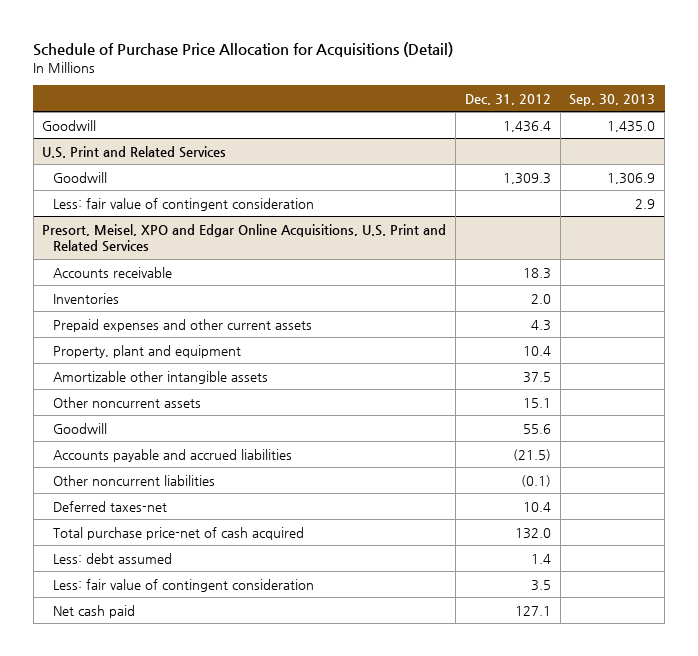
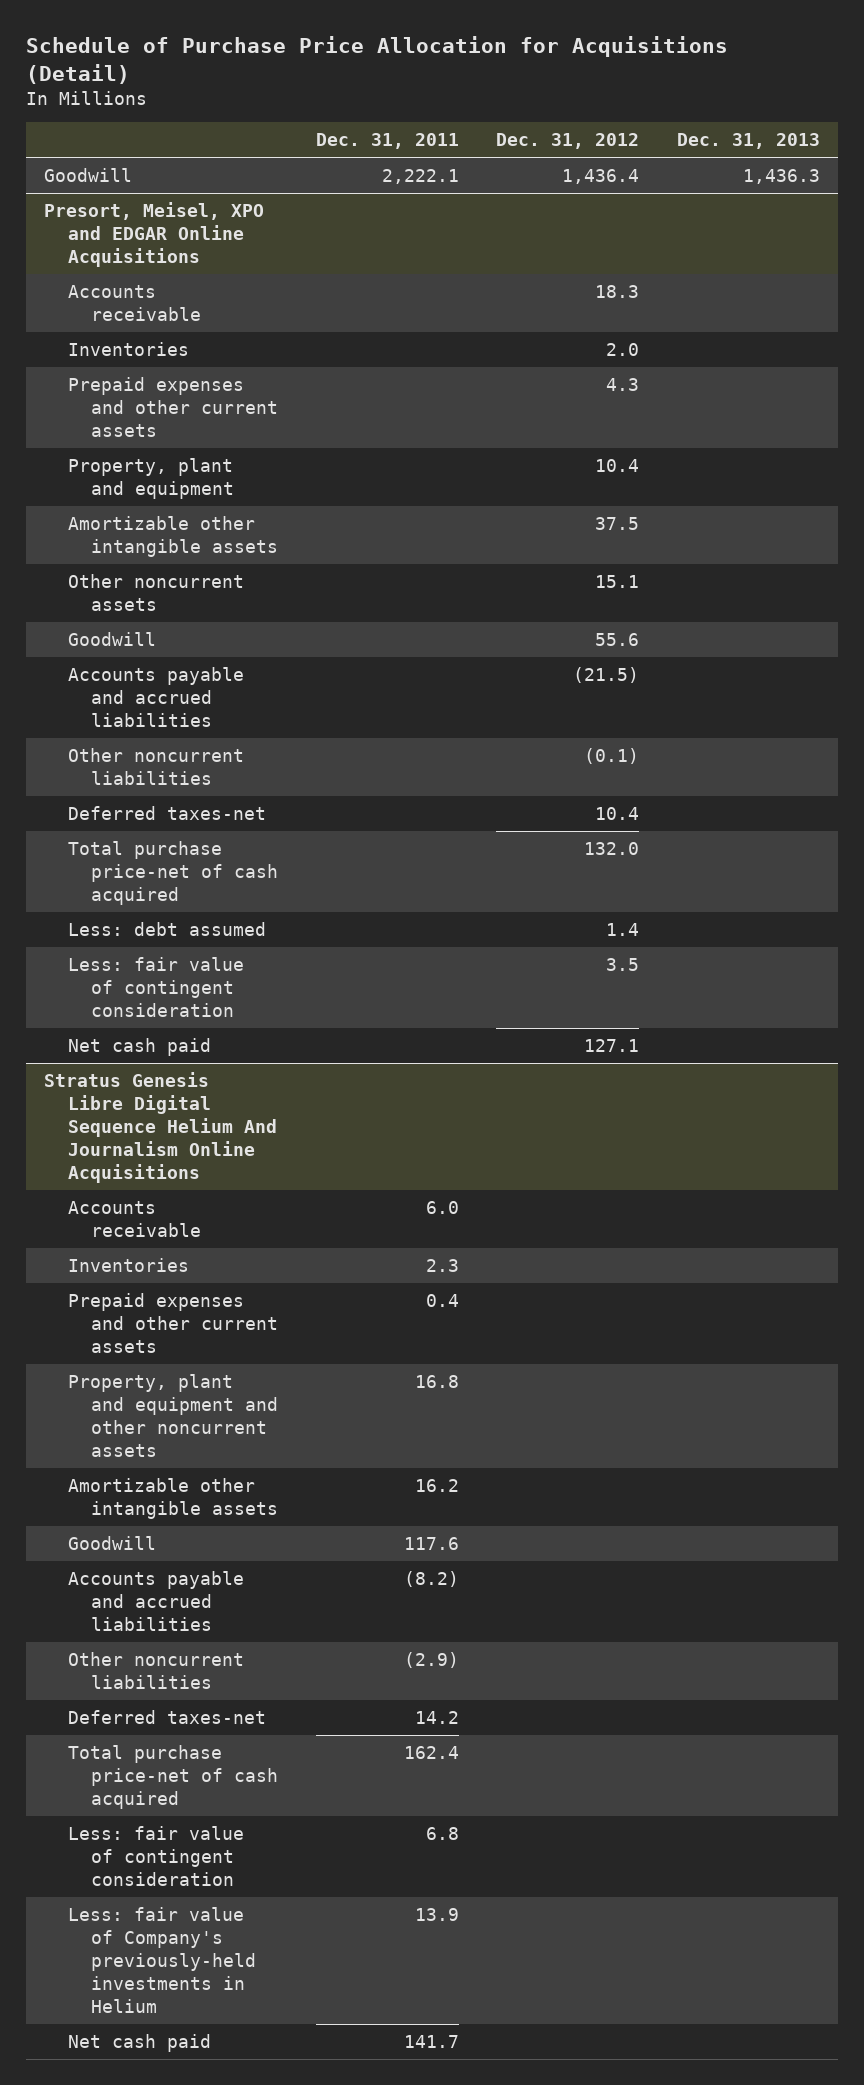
- | Dec. 31, 2012 | Sep. 30, 2013
+ | Dec. 31, 2011 | Dec. 31, 2012 | Dec. 31, 2013
- U.S. Print and Related Services
- Goodwill | 1,309.3 | 1,306.9
- Less: fair value of contingent consideration | | 2.9
- Presort, Meisel, XPO and Edgar Online Acquisitions, U.S. Print and Related Services
+ Presort, Meisel, XPO and EDGAR Online Acquisitions
+ Stratus Genesis Libre Digital Sequence Helium And Journalism Online Acquisitions
+ Accounts receivable | 6.0 | |
+ Inventories | 2.3 | |
+ Prepaid expenses and other current assets | 0.4 | |
+ Property, plant and equipment and other noncurrent assets | 16.8 | |
+ Amortizable other intangible assets | 16.2 | |
+ Goodwill | 117.6 | |
+ Accounts payable and accrued liabilities | (8.2) | |
+ Other noncurrent liabilities | (2.9) | |
+ Deferred taxes-net | 14.2 | |
+ Total purchase price-net of cash acquired | 162.4 | |
+ Less: fair value of contingent consideration | 6.8 | |
+ Less: fair value of Company's previously-held investments in Helium | 13.9 | |
+ Net cash paid | 141.7 | |

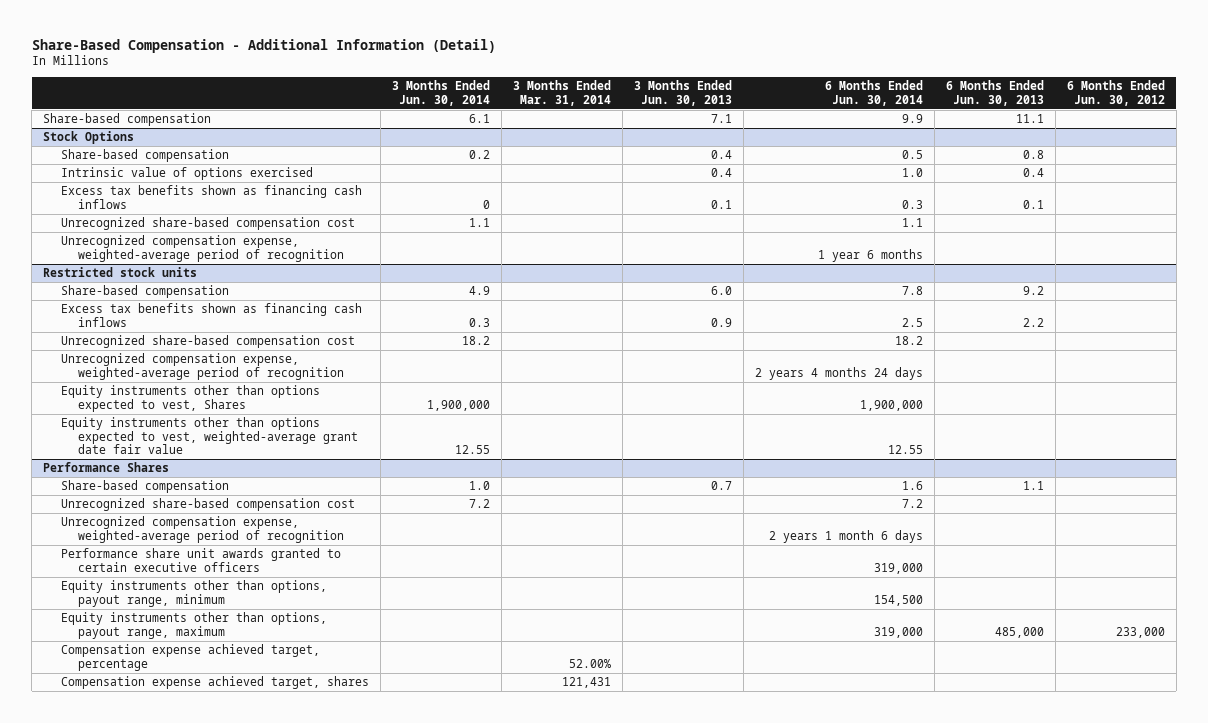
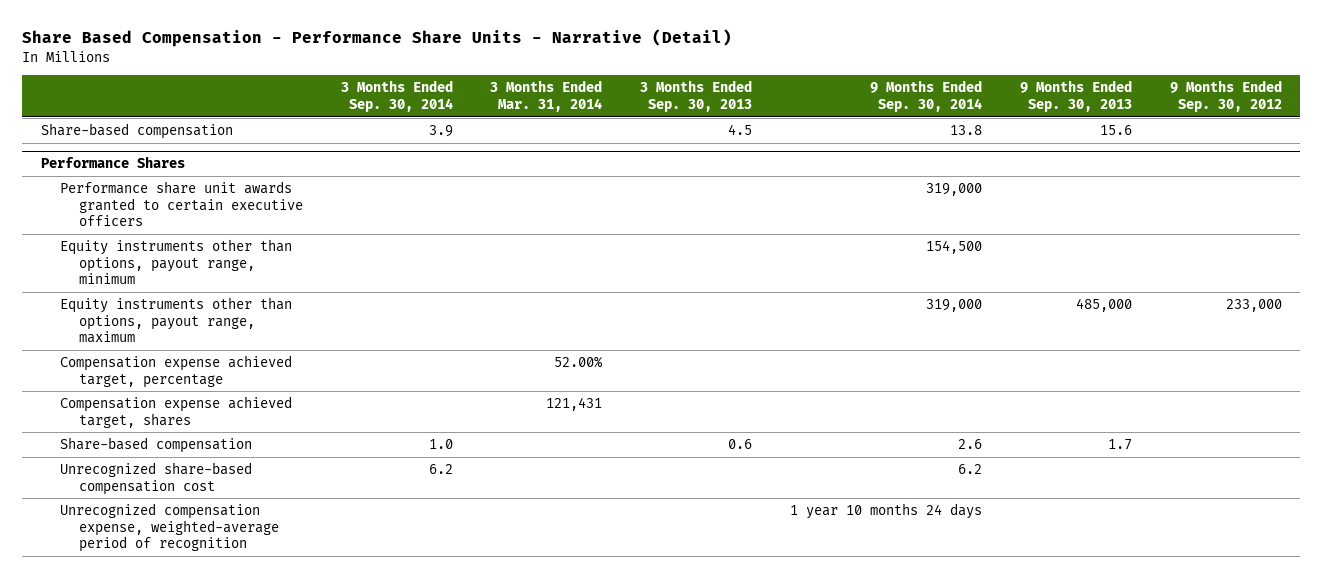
- Share-Based Compensation - Additional Information (Detail)
+ Share Based Compensation - Performance Share Units - Narrative (Detail)
- | 3 Months Ended Jun. 30, 2014 | 3 Months Ended Mar. 31, 2014 | 3 Months Ended Jun. 30, 2013 | 6 Months Ended Jun. 30, 2014 | 6 Months Ended Jun. 30, 2013 | 6 Months Ended Jun. 30, 2012
+ | 3 Months Ended Sep. 30, 2014 | 3 Months Ended Mar. 31, 2014 | 3 Months Ended Sep. 30, 2013 | 9 Months Ended Sep. 30, 2014 | 9 Months Ended Sep. 30, 2013 | 9 Months Ended Sep. 30, 2012
- Stock Options
- Share-based compensation | 0.2 | | 0.4 | 0.5 | 0.8 |
- Intrinsic value of options exercised | | | 0.4 | 1.0 | 0.4 |
- Excess tax benefits shown as financing cash inflows | 0 | | 0.1 | 0.3 | 0.1 |
- Unrecognized share-based compensation cost | 1.1 | | | 1.1 | |
- Unrecognized compensation expense, weighted-average period of recognition | | | | 1 year 6 months | |
- Restricted stock units
- Share-based compensation | 4.9 | | 6.0 | 7.8 | 9.2 |
- Excess tax benefits shown as financing cash inflows | 0.3 | | 0.9 | 2.5 | 2.2 |
- Unrecognized share-based compensation cost | 18.2 | | | 18.2 | |
- Unrecognized compensation expense, weighted-average period of recognition | | | | 2 years 4 months 24 days | |
- Equity instruments other than options expected to vest, Shares | 1,900,000 | | | 1,900,000 | |
- Equity instruments other than options expected to vest, weighted-average grant date fair value | 12.55 | | | 12.55 | |
@ Performance Shares
moved down: Share-based compensation | 1.0 | | 0.6 | 2.6 | 1.7 |
moved down: Unrecognized share-based compensation cost | 6.2 | | | 6.2 | |
moved down: Unrecognized compensation expense, weighted-average period of recognition | | | | 1 year 10 months 24 days | |

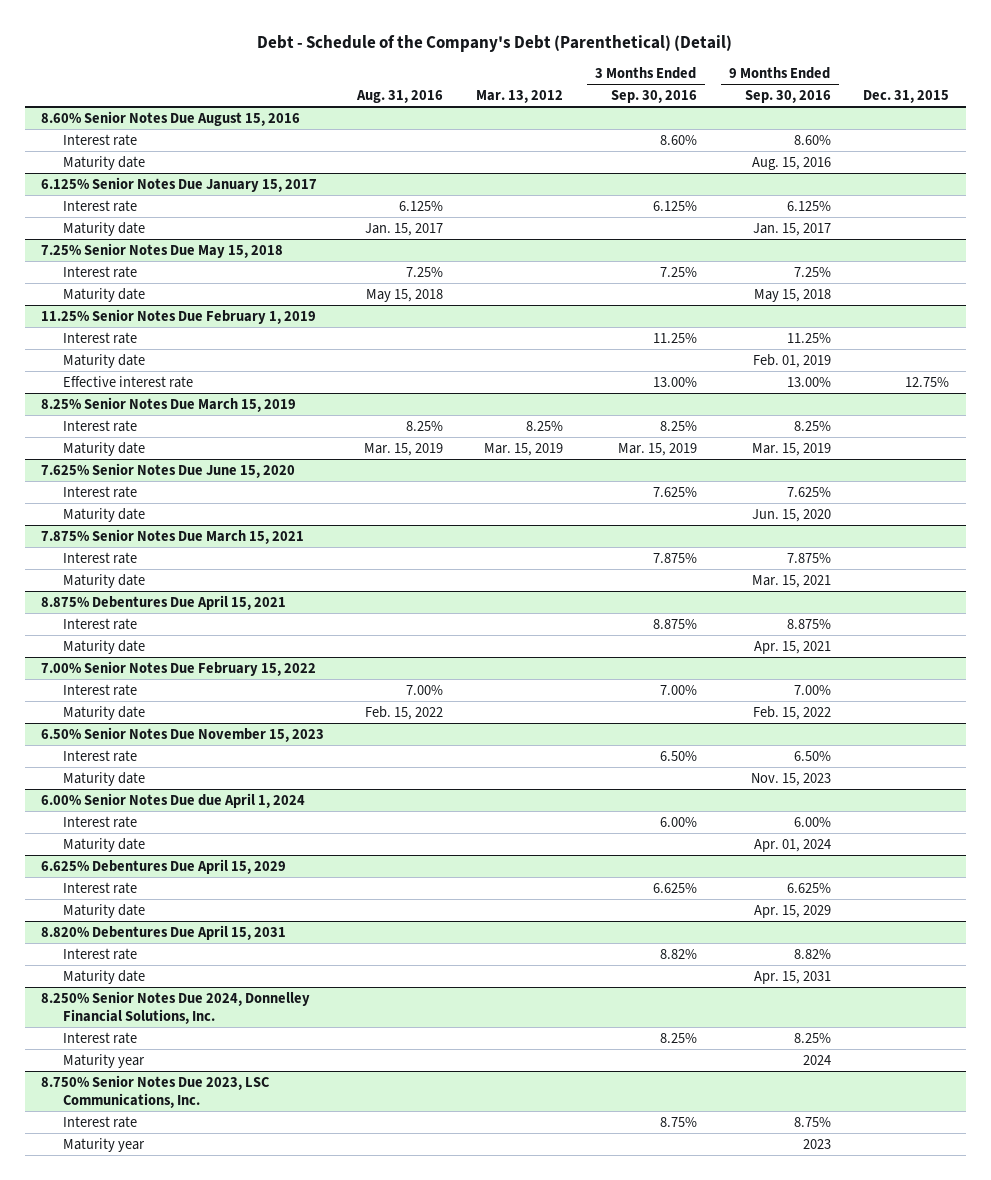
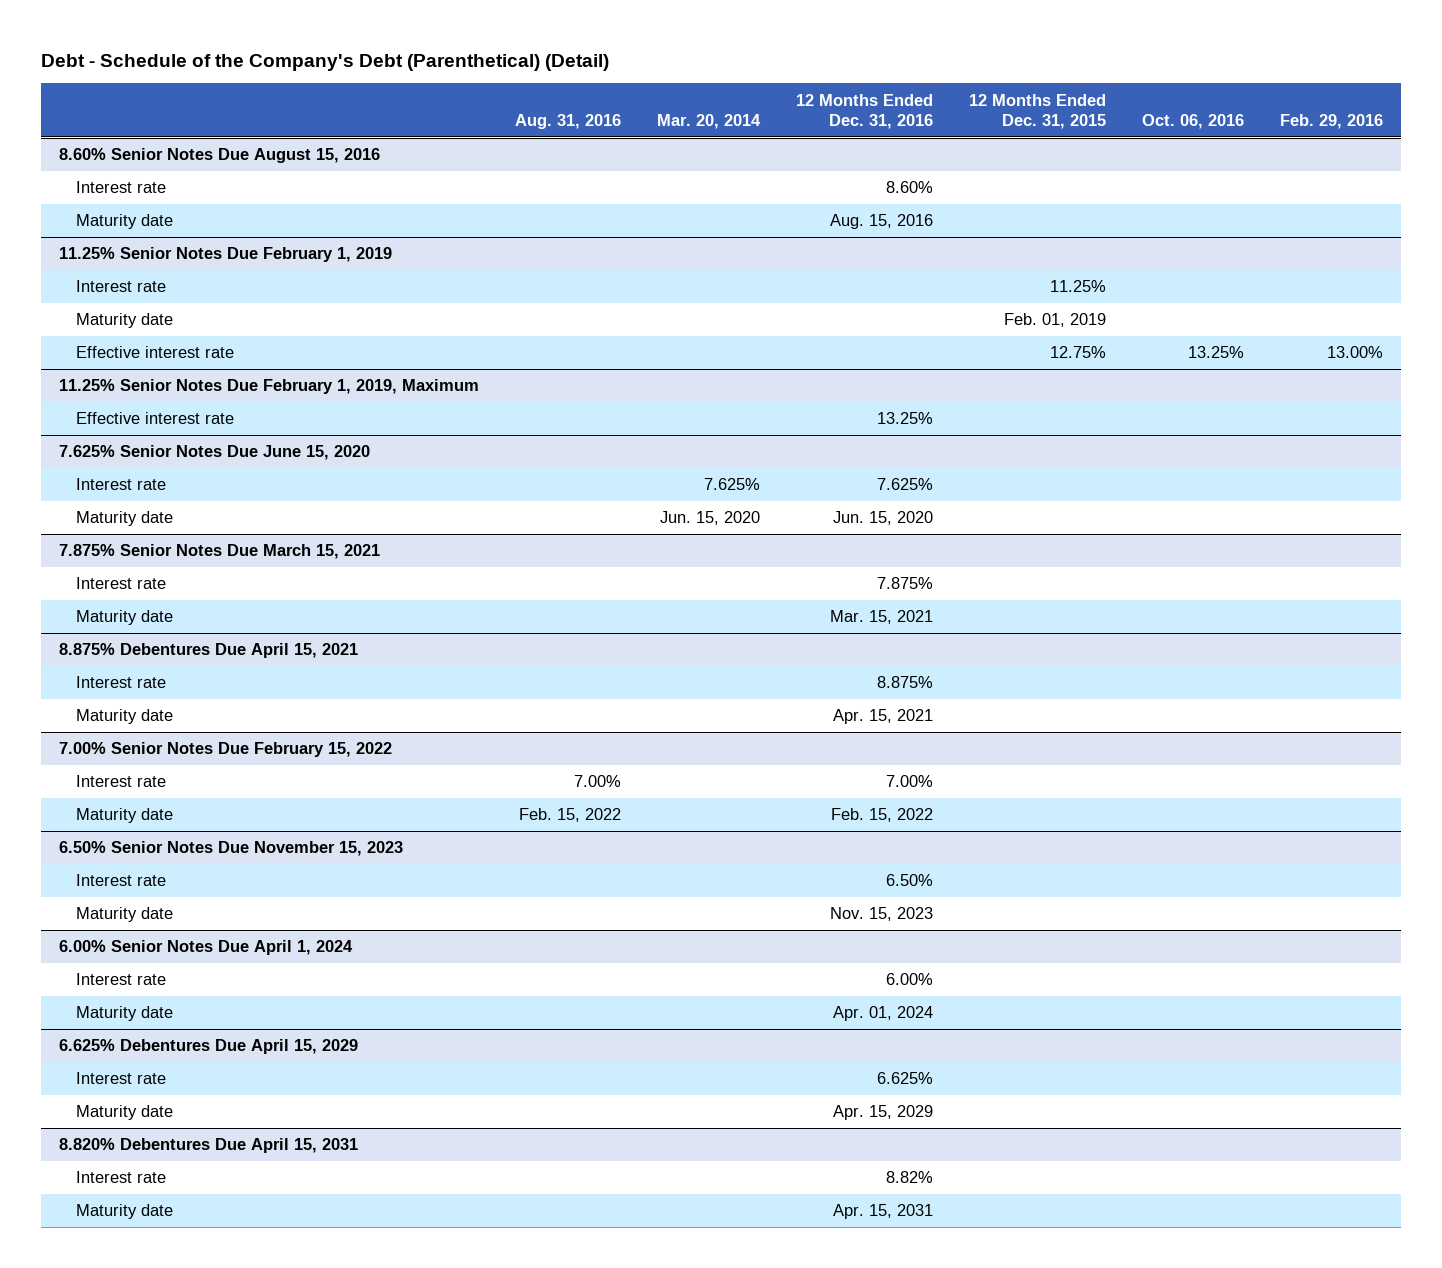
- | Aug. 31, 2016 | Mar. 13, 2012 | 3 Months Ended Sep. 30, 2016 | 9 Months Ended Sep. 30, 2016 | Dec. 31, 2015
+ | Aug. 31, 2016 | Mar. 20, 2014 | 12 Months Ended Dec. 31, 2016 | 12 Months Ended Dec. 31, 2015 | Oct. 06, 2016 | Feb. 29, 2016
- 6.125% Senior Notes Due January 15, 2017
- Interest rate | 6.125% | | 6.125% | 6.125% |
- Maturity date | Jan. 15, 2017 | | | Jan. 15, 2017 |
- 7.25% Senior Notes Due May 15, 2018
- Interest rate | 7.25% | | 7.25% | 7.25% |
- Maturity date | May 15, 2018 | | | May 15, 2018 |
- 8.25% Senior Notes Due March 15, 2019
- Interest rate | 8.25% | 8.25% | 8.25% | 8.25% |
- Maturity date | Mar. 15, 2019 | Mar. 15, 2019 | Mar. 15, 2019 | Mar. 15, 2019 |
+ 11.25% Senior Notes Due February 1, 2019, Maximum
+ Effective interest rate | | | 13.25% | | |
- 6.00% Senior Notes Due due April 1, 2024
+ 6.00% Senior Notes Due April 1, 2024
- 8.250% Senior Notes Due 2024, Donnelley Financial Solutions, Inc.
- Interest rate | | | 8.25% | 8.25% |
- Maturity year | | | | 2024 |
- 8.750% Senior Notes Due 2023, LSC Communications, Inc.
- Interest rate | | | 8.75% | 8.75% |
- Maturity year | | | | 2023 |

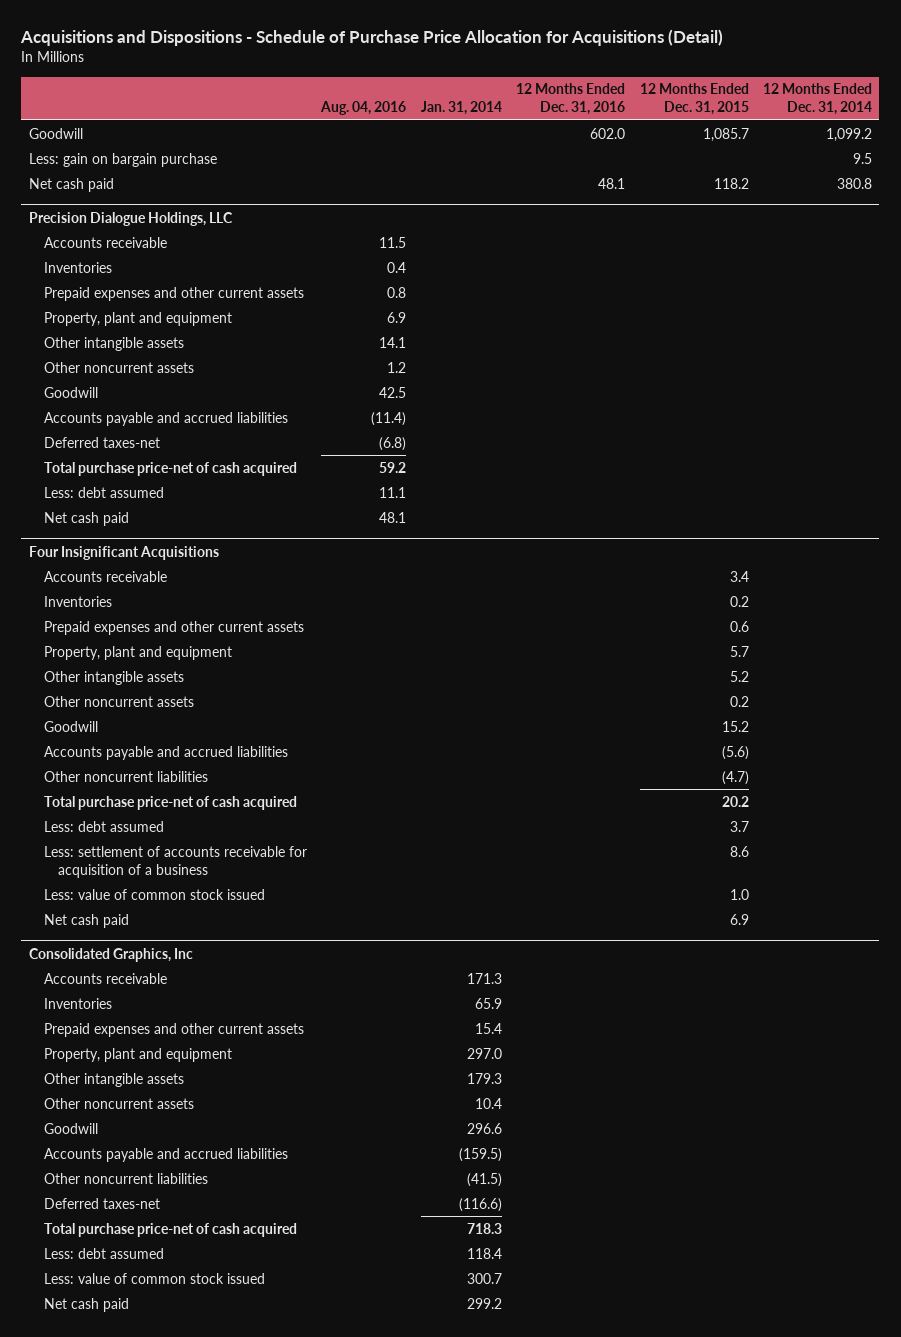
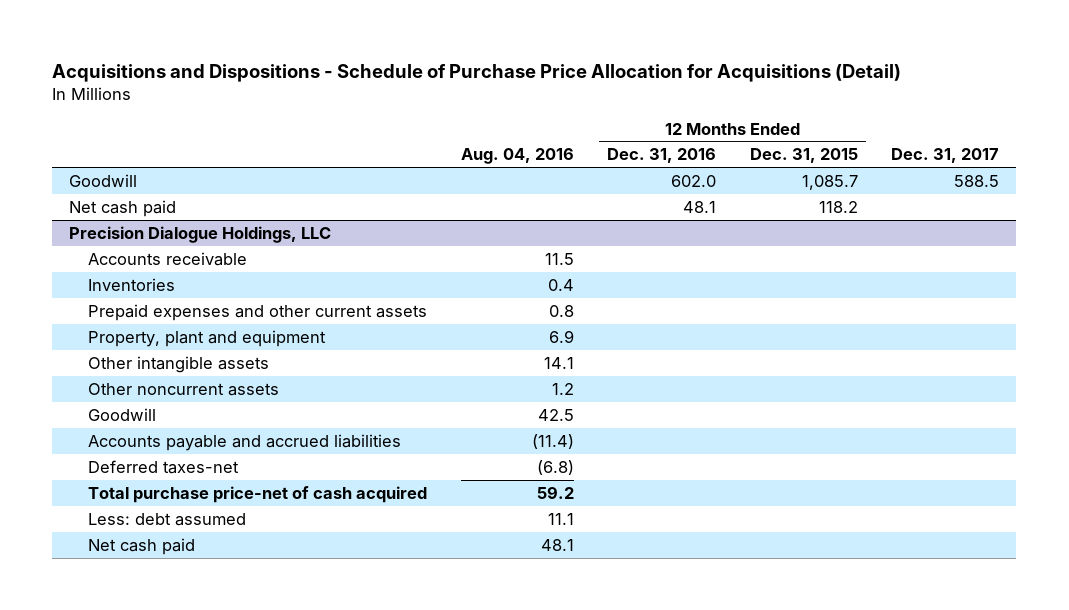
- | Aug. 04, 2016 | Jan. 31, 2014 | 12 Months Ended Dec. 31, 2016 | 12 Months Ended Dec. 31, 2015 | 12 Months Ended Dec. 31, 2014
+ | Aug. 04, 2016 | 12 Months Ended Dec. 31, 2016 | 12 Months Ended Dec. 31, 2015 | Dec. 31, 2017
- Less: gain on bargain purchase | | | | | 9.5
- Four Insignificant Acquisitions
- Accounts receivable | | | | 3.4 |
- Inventories | | | | 0.2 |
- Prepaid expenses and other current assets | | | | 0.6 |
- Property, plant and equipment | | | | 5.7 |
- Other intangible assets | | | | 5.2 |
- Other noncurrent assets | | | | 0.2 |
- Goodwill | | | | 15.2 |
- Accounts payable and accrued liabilities | | | | (5.6) |
- Other noncurrent liabilities | | | | (4.7) |
- Total purchase price-net of cash acquired | | | | 20.2 |
- Less: debt assumed | | | | 3.7 |
- Less: settlement of accounts receivable for acquisition of a business | | | | 8.6 |
- Less: value of common stock issued | | | | 1.0 |
- Net cash paid | | | | 6.9 |
- Consolidated Graphics, Inc
- Accounts receivable | | 171.3 | | |
- Inventories | | 65.9 | | |
- Prepaid expenses and other current assets | | 15.4 | | |
- Property, plant and equipment | | 297.0 | | |
- Other intangible assets | | 179.3 | | |
- Other noncurrent assets | | 10.4 | | |
- Goodwill | | 296.6 | | |
- Accounts payable and accrued liabilities | | (159.5) | | |
- Other noncurrent liabilities | | (41.5) | | |
- Deferred taxes-net | | (116.6) | | |
- Total purchase price-net of cash acquired | | 718.3 | | |
- Less: debt assumed | | 118.4 | | |
- Less: value of common stock issued | | 300.7 | | |
- Net cash paid | | 299.2 | | |

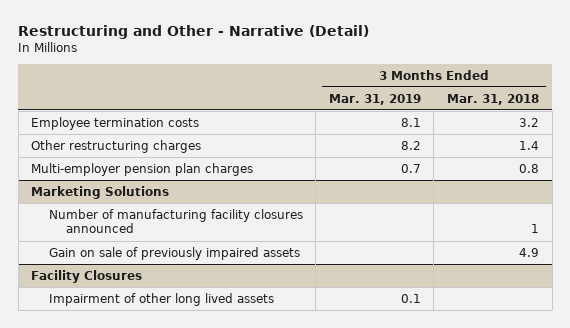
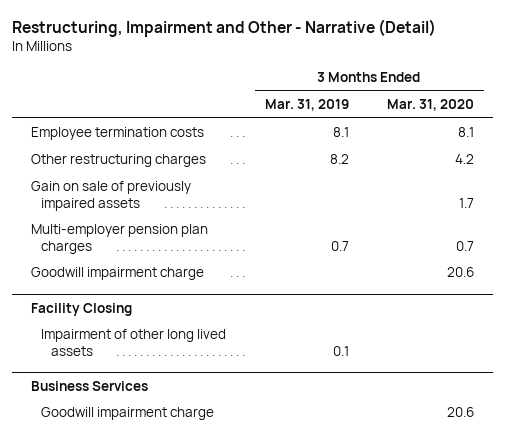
- Restructuring and Other - Narrative (Detail)
+ Restructuring, Impairment and Other - Narrative (Detail)
- | 3 Months Ended Mar. 31, 2019 | 3 Months Ended Mar. 31, 2018
+ | 3 Months Ended Mar. 31, 2019 | 3 Months Ended Mar. 31, 2020
+ Gain on sale of previously impaired assets | | 1.7
- Marketing Solutions
- Number of manufacturing facility closures announced | | 1
- Gain on sale of previously impaired assets | | 4.9
- Facility Closures
+ Goodwill impairment charge | | 20.6
+ Facility Closing
+ Business Services
+ Goodwill impairment charge | | 20.6

